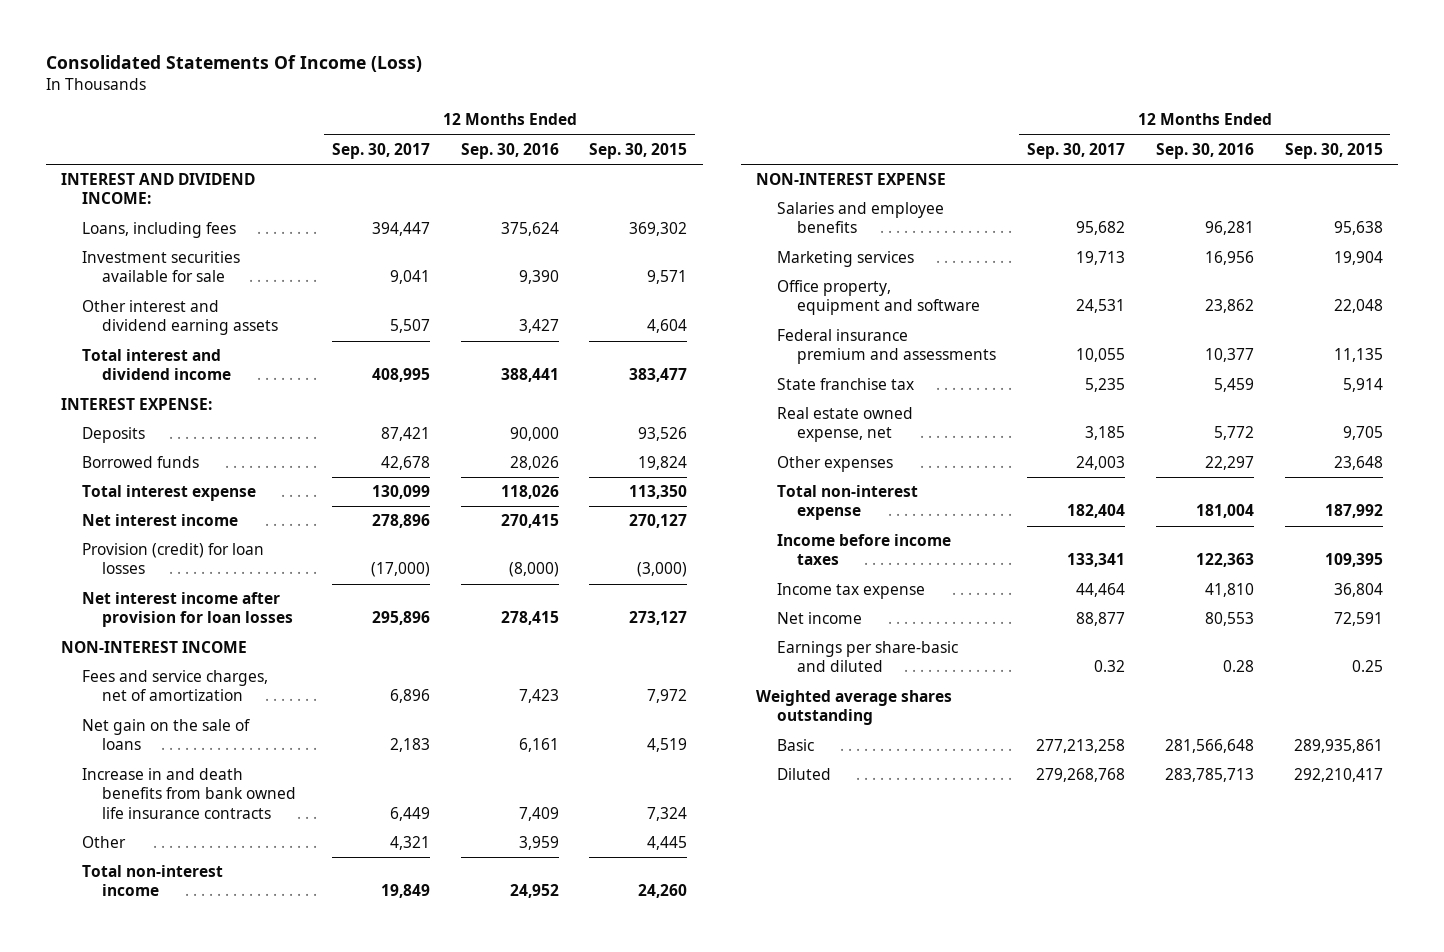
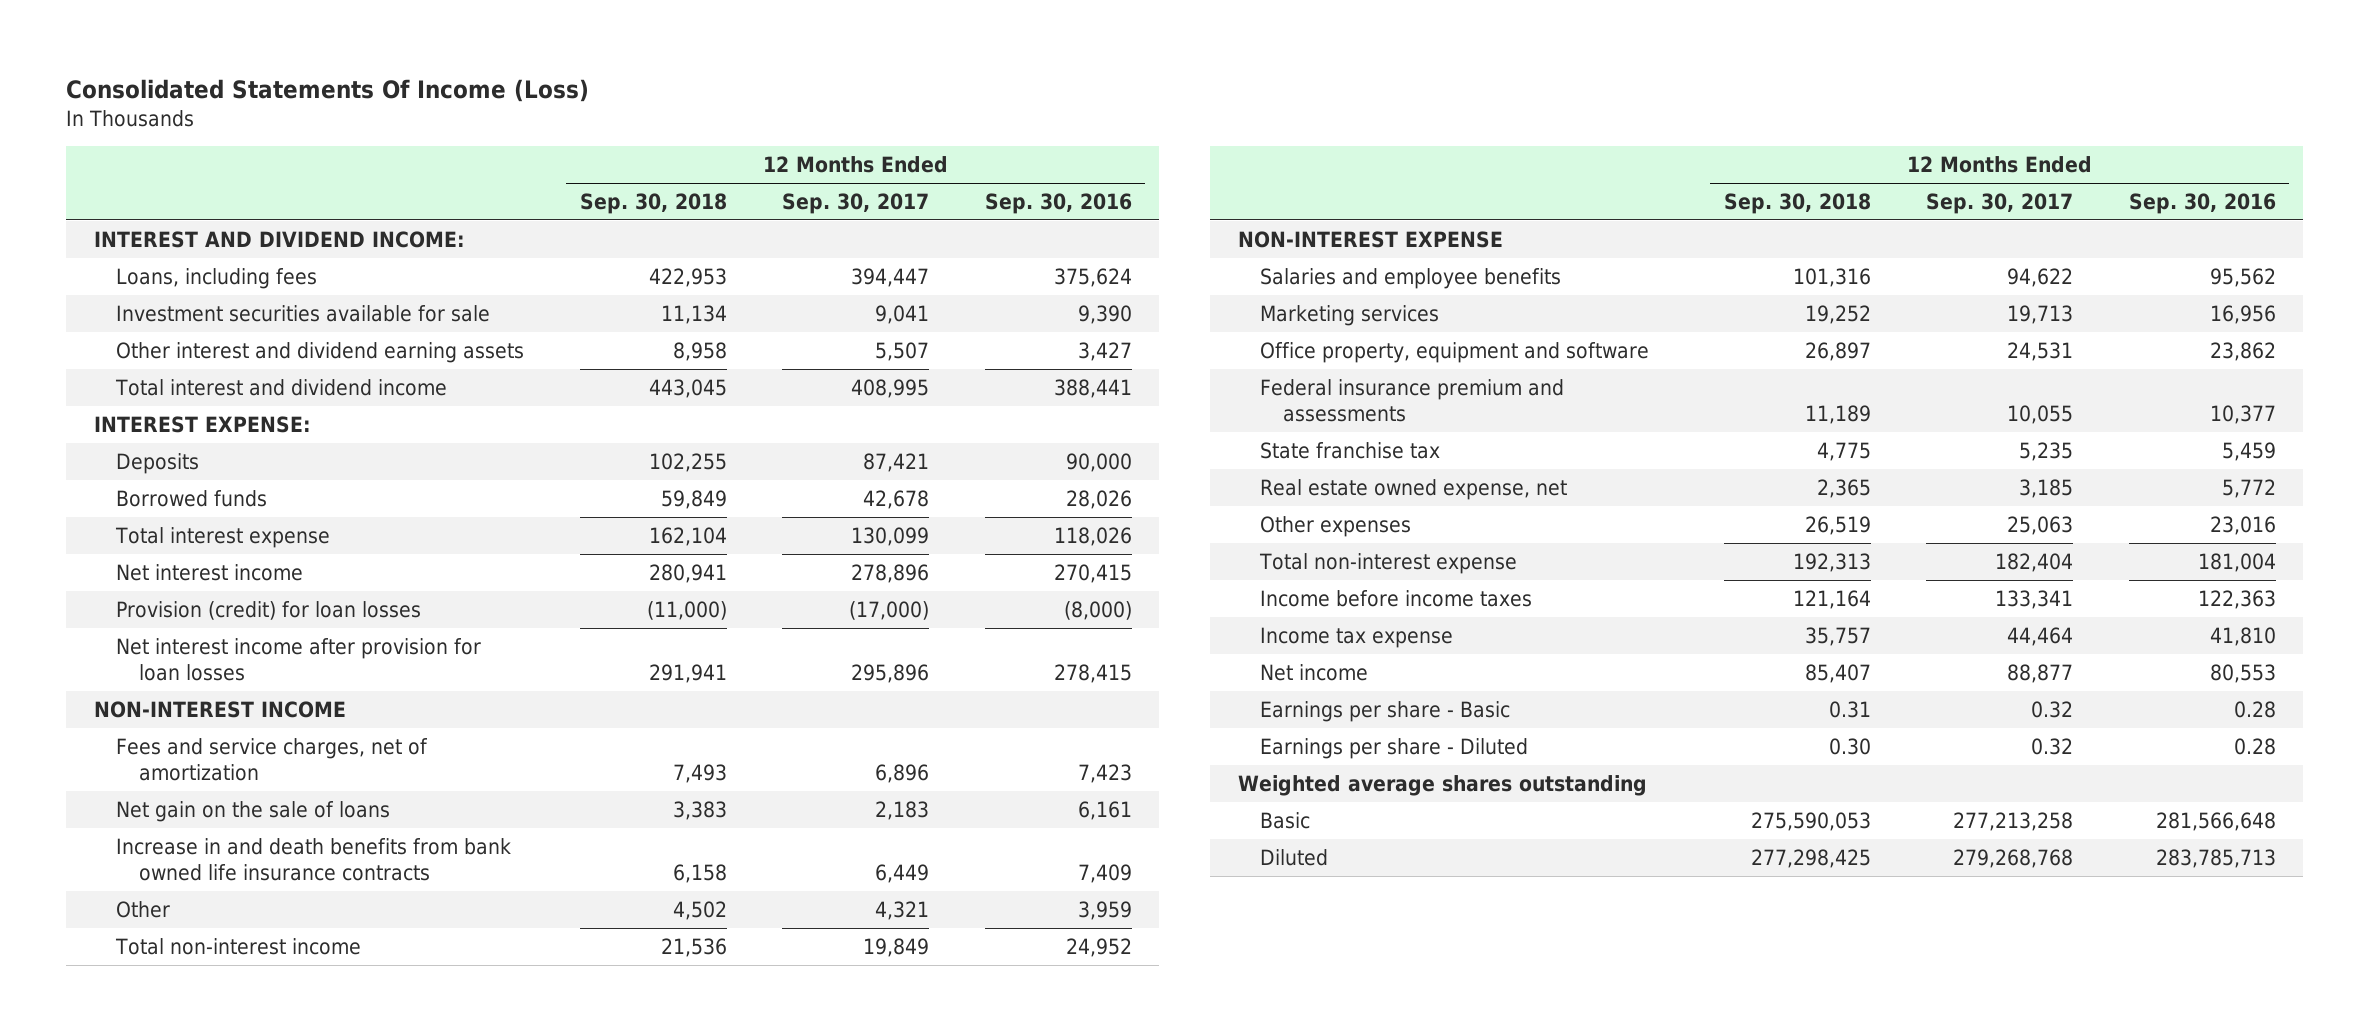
- | 12 Months Ended Sep. 30, 2017 | 12 Months Ended Sep. 30, 2016 | 12 Months Ended Sep. 30, 2015
+ | 12 Months Ended Sep. 30, 2018 | 12 Months Ended Sep. 30, 2017 | 12 Months Ended Sep. 30, 2016
- Salaries and employee benefits | 95,682 | 96,281 | 95,638
+ Salaries and employee benefits | 101,316 | 94,622 | 95,562
- Other expenses | 24,003 | 22,297 | 23,648
+ Other expenses | 26,519 | 25,063 | 23,016
- Earnings per share-basic and diluted | 0.32 | 0.28 | 0.25
+ Earnings per share - Basic | 0.31 | 0.32 | 0.28
+ Earnings per share - Diluted | 0.30 | 0.32 | 0.28

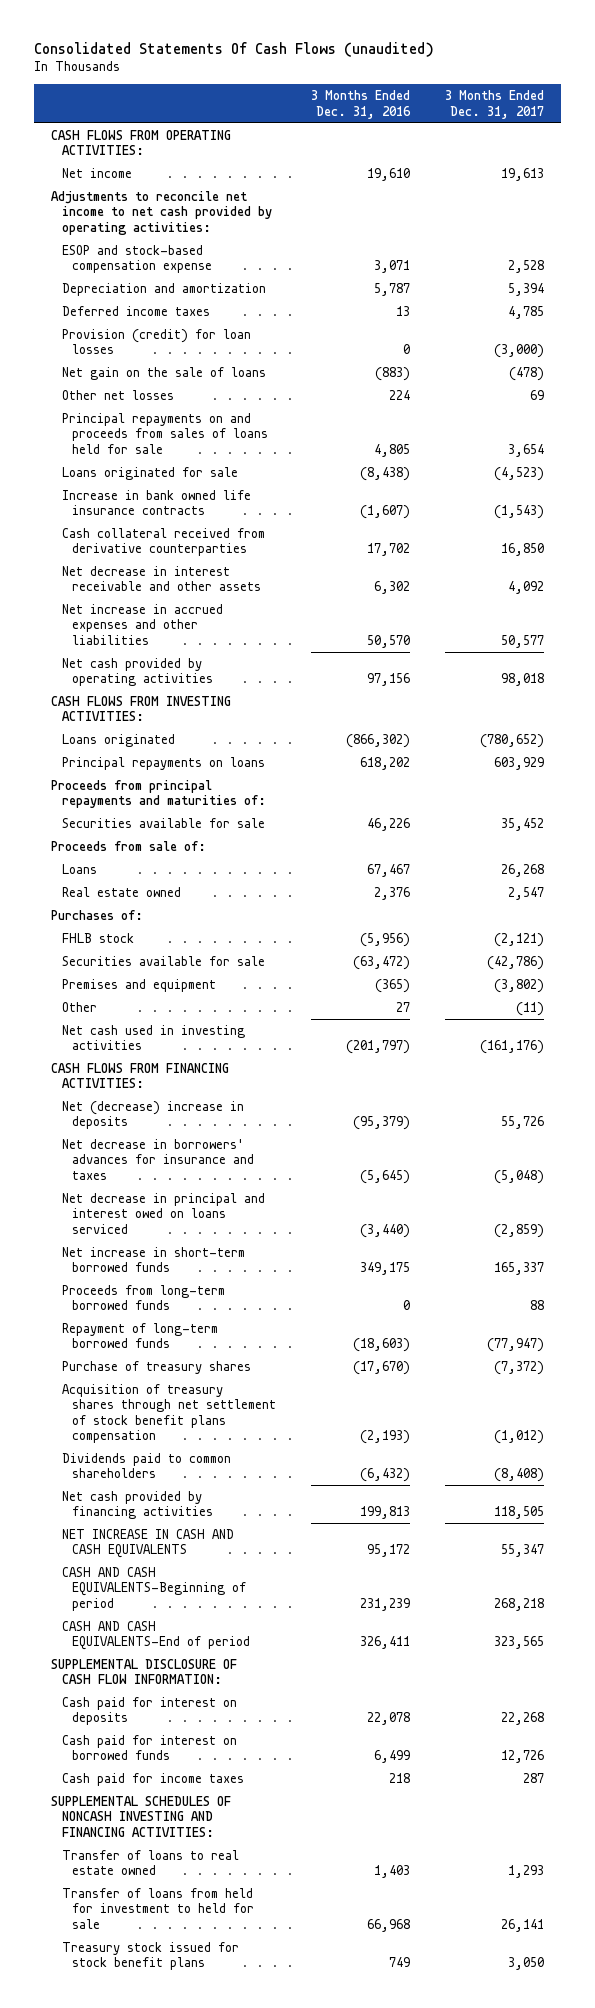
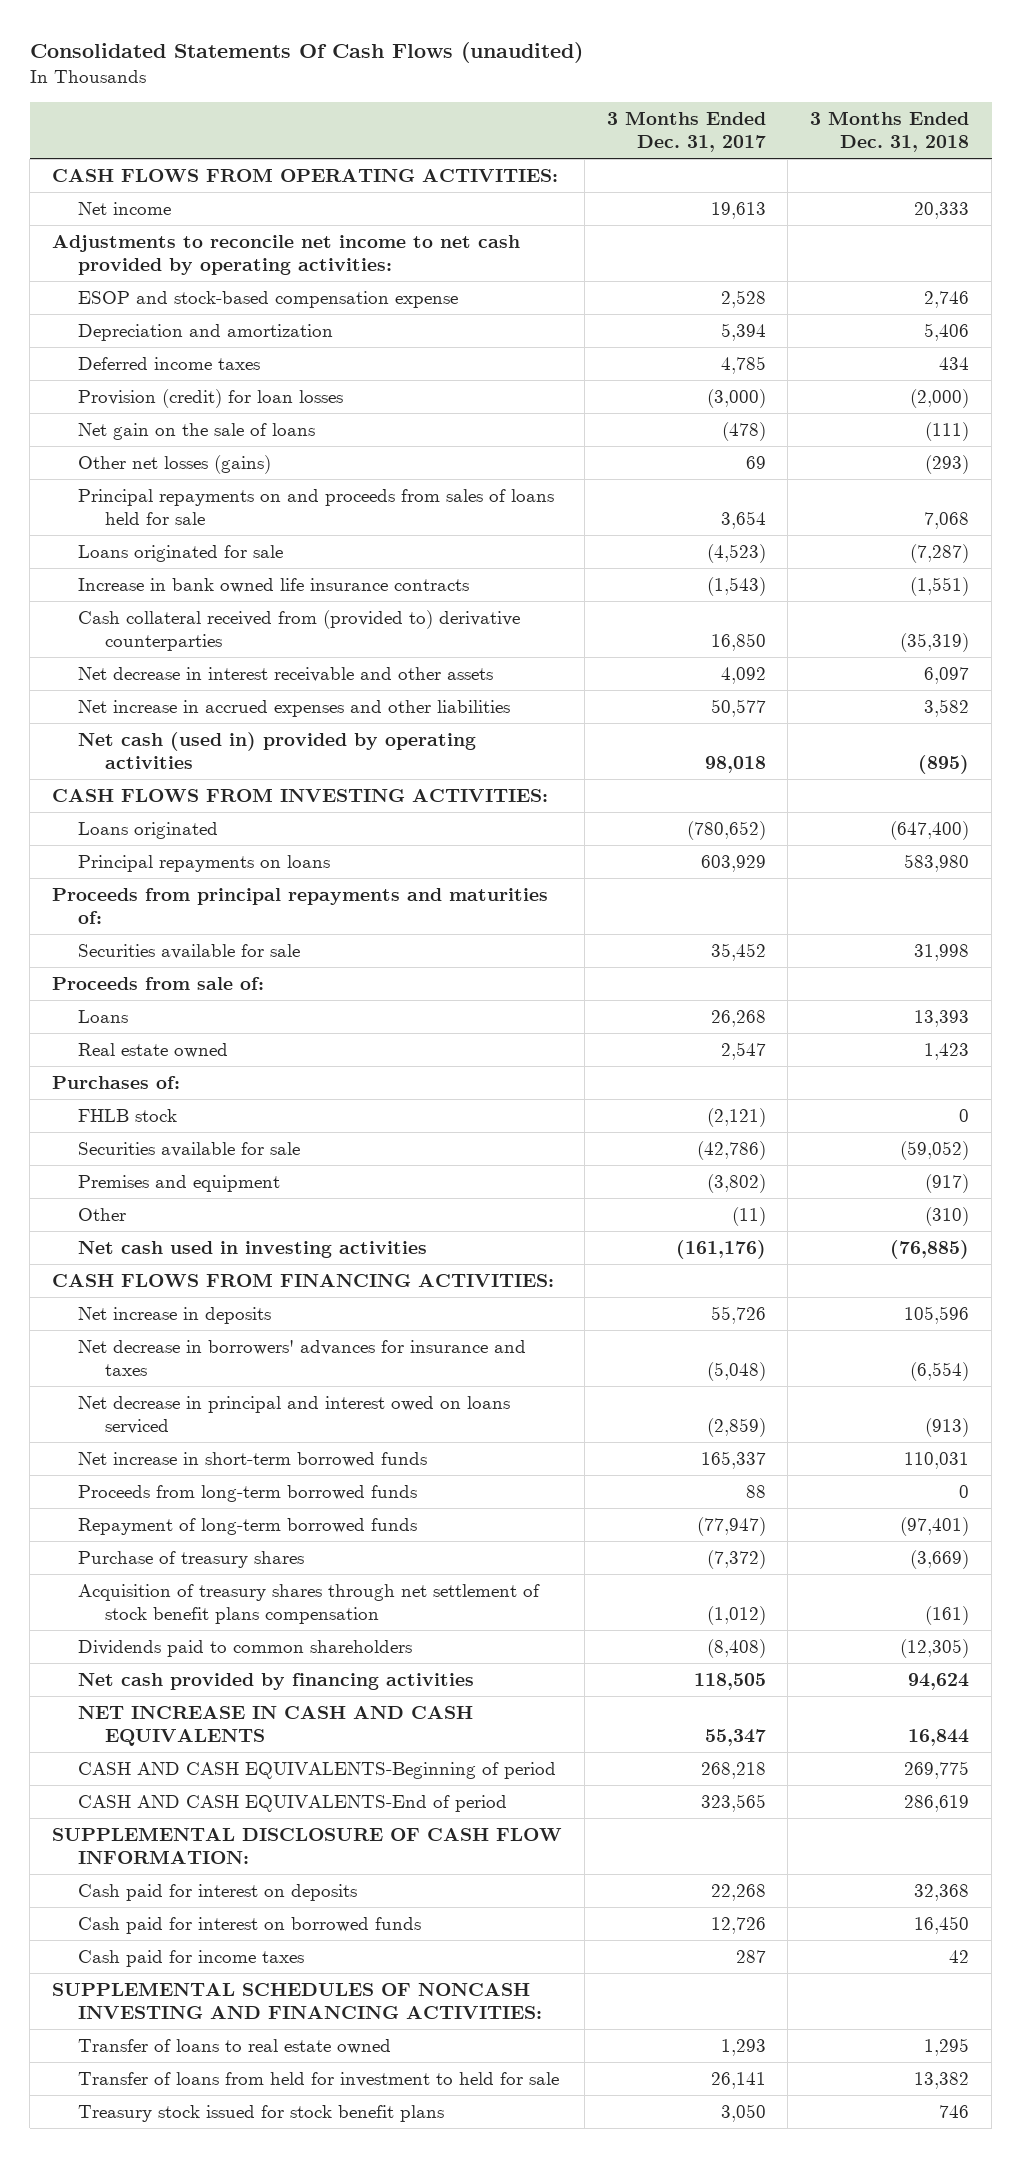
- | 3 Months Ended Dec. 31, 2016 | 3 Months Ended Dec. 31, 2017
+ | 3 Months Ended Dec. 31, 2017 | 3 Months Ended Dec. 31, 2018
- Other net losses | 224 | 69
+ Other net losses (gains) | 69 | (293)
- Cash collateral received from derivative counterparties | 17,702 | 16,850
+ Cash collateral received from (provided to) derivative counterparties | 16,850 | (35,319)
- Net cash provided by operating activities | 97,156 | 98,018
+ Net cash (used in) provided by operating activities | 98,018 | (895)
- Net (decrease) increase in deposits | (95,379) | 55,726
+ Net increase in deposits | 55,726 | 105,596

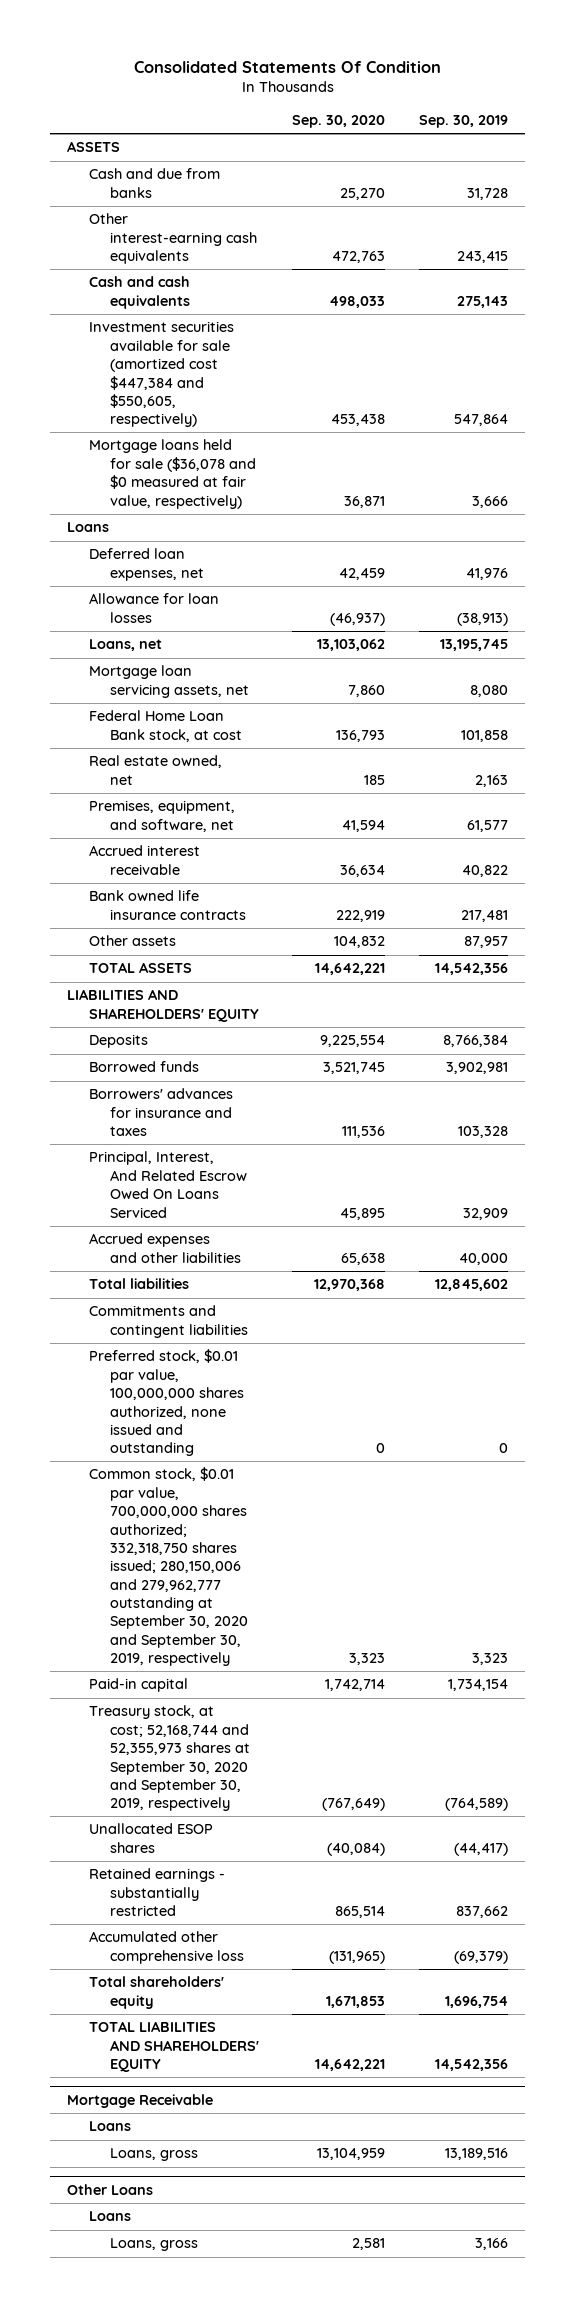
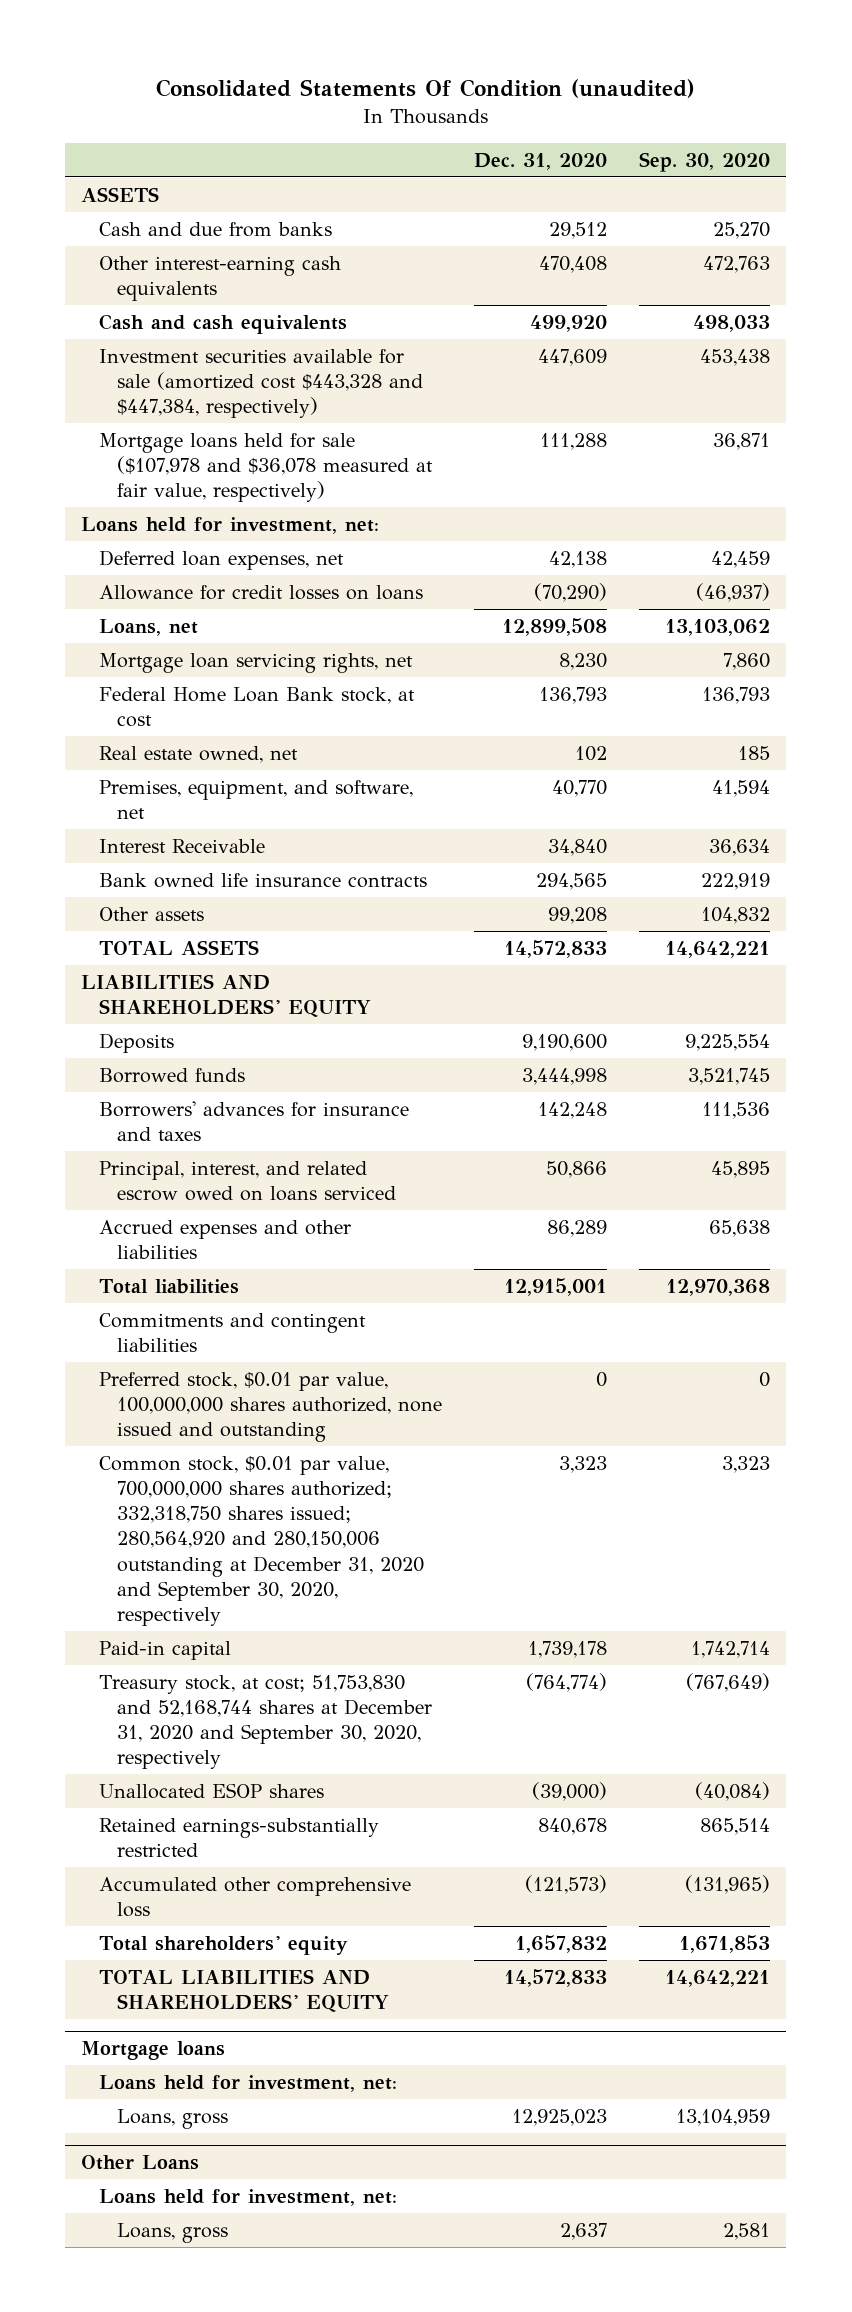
- Consolidated Statements Of Condition
+ Consolidated Statements Of Condition (unaudited)
- | Sep. 30, 2020 | Sep. 30, 2019
+ | Dec. 31, 2020 | Sep. 30, 2020
- Investment securities available for sale (amortized cost $447,384 and $550,605, respectively) | 453,438 | 547,864
- Mortgage loans held for sale ($36,078 and $0 measured at fair value, respectively) | 36,871 | 3,666
- Loans
+ Investment securities available for sale (amortized cost $443,328 and $447,384, respectively) | 447,609 | 453,438
+ Mortgage loans held for sale ($107,978 and $36,078 measured at fair value, respectively) | 111,288 | 36,871
+ Loans held for investment, net:
- Allowance for loan losses | (46,937) | (38,913)
+ Allowance for credit losses on loans | (70,290) | (46,937)
- Mortgage loan servicing assets, net | 7,860 | 8,080
+ Mortgage loan servicing rights, net | 8,230 | 7,860
- Accrued interest receivable | 36,634 | 40,822
+ Interest Receivable | 34,840 | 36,634
- Principal, Interest, And Related Escrow Owed On Loans Serviced | 45,895 | 32,909
+ Principal, interest, and related escrow owed on loans serviced | 50,866 | 45,895
- Common stock, $0.01 par value, 700,000,000 shares authorized; 332,318,750 shares issued; 280,150,006 and 279,962,777 outstanding at September 30, 2020 and September 30, 2019, respectively | 3,323 | 3,323
+ Common stock, $0.01 par value, 700,000,000 shares authorized; 332,318,750 shares issued; 280,564,920 and 280,150,006 outstanding at December 31, 2020 and September 30, 2020, respectively | 3,323 | 3,323
- Treasury stock, at cost; 52,168,744 and 52,355,973 shares at September 30, 2020 and September 30, 2019, respectively | (767,649) | (764,589)
+ Treasury stock, at cost; 51,753,830 and 52,168,744 shares at December 31, 2020 and September 30, 2020, respectively | (764,774) | (767,649)
- Retained earnings - substantially restricted | 865,514 | 837,662
+ Retained earnings-substantially restricted | 840,678 | 865,514
- Mortgage Receivable
- Loans
+ Mortgage loans
+ Loans held for investment, net:
@ Other Loans
- Loans
+ Loans held for investment, net:

